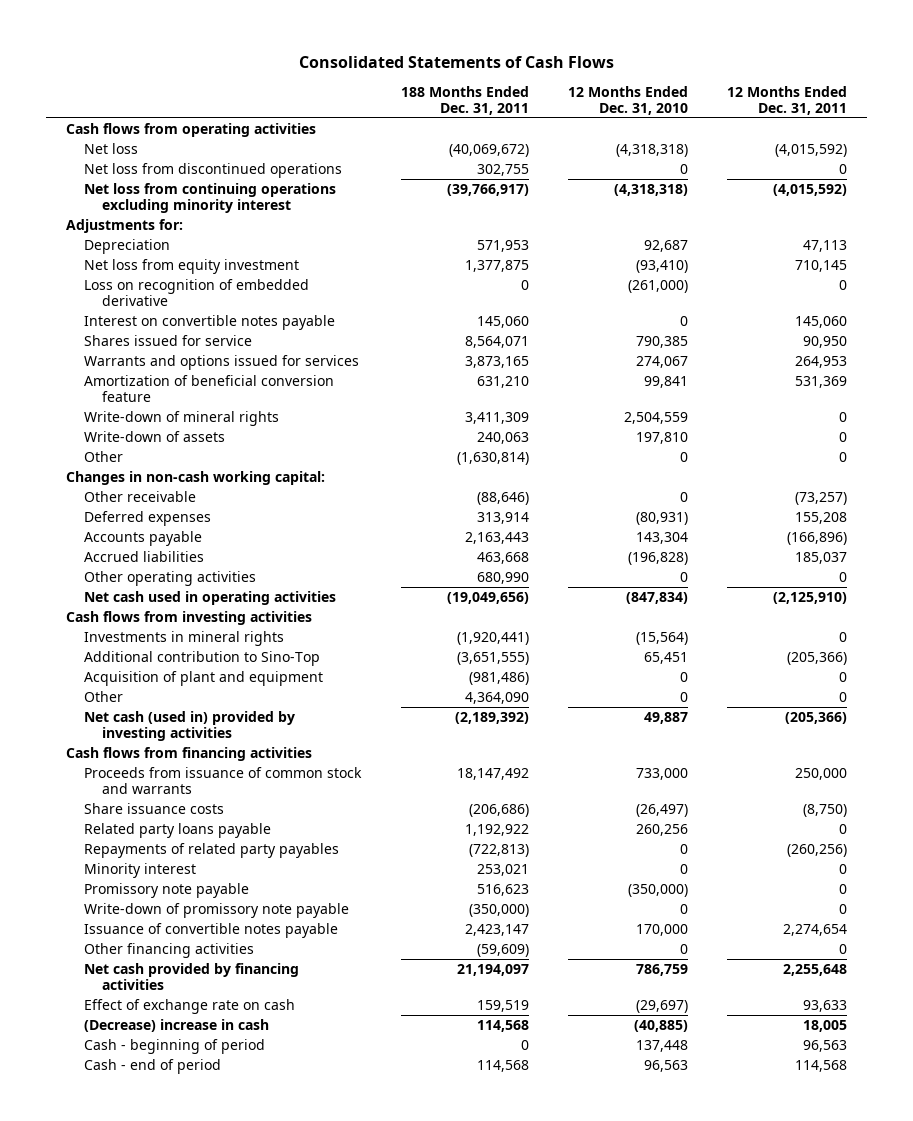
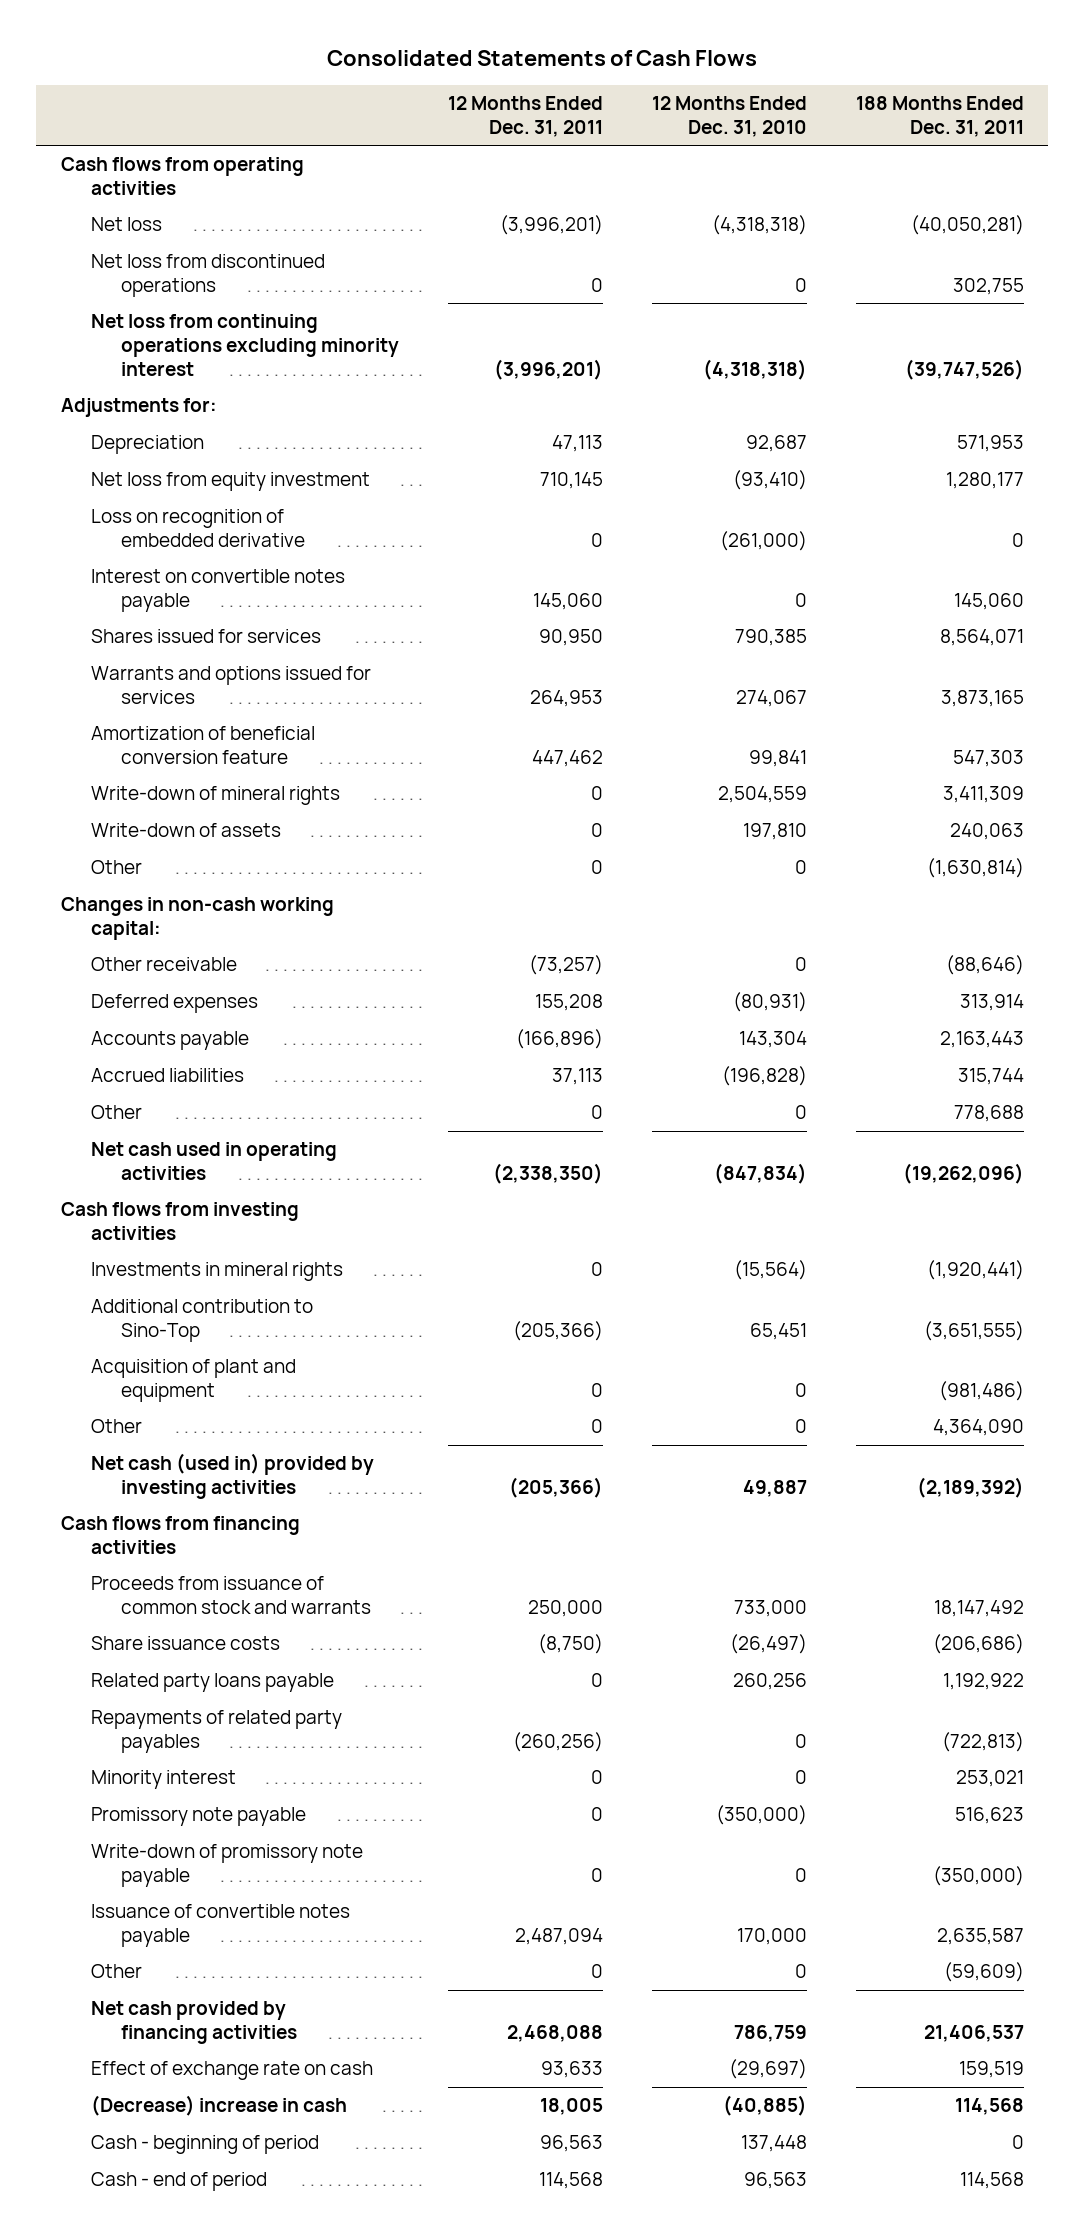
- | 188 Months Ended Dec. 31, 2011 | 12 Months Ended Dec. 31, 2010 | 12 Months Ended Dec. 31, 2011
+ | 12 Months Ended Dec. 31, 2011 | 12 Months Ended Dec. 31, 2010 | 188 Months Ended Dec. 31, 2011
- Net loss | (40,069,672) | (4,318,318) | (4,015,592)
+ Net loss | (3,996,201) | (4,318,318) | (40,050,281)
- Net loss from continuing operations excluding minority interest | (39,766,917) | (4,318,318) | (4,015,592)
+ Net loss from continuing operations excluding minority interest | (3,996,201) | (4,318,318) | (39,747,526)
- Net loss from equity investment | 1,377,875 | (93,410) | 710,145
+ Net loss from equity investment | 710,145 | (93,410) | 1,280,177
- Shares issued for service | 8,564,071 | 790,385 | 90,950
+ Shares issued for services | 90,950 | 790,385 | 8,564,071
- Amortization of beneficial conversion feature | 631,210 | 99,841 | 531,369
+ Amortization of beneficial conversion feature | 447,462 | 99,841 | 547,303
- Accrued liabilities | 463,668 | (196,828) | 185,037
- Other operating activities | 680,990 | 0 | 0
- Net cash used in operating activities | (19,049,656) | (847,834) | (2,125,910)
+ Accrued liabilities | 37,113 | (196,828) | 315,744
+ Other | 0 | 0 | 778,688
+ Net cash used in operating activities | (2,338,350) | (847,834) | (19,262,096)
- Issuance of convertible notes payable | 2,423,147 | 170,000 | 2,274,654
- Other financing activities | (59,609) | 0 | 0
- Net cash provided by financing activities | 21,194,097 | 786,759 | 2,255,648
+ Issuance of convertible notes payable | 2,487,094 | 170,000 | 2,635,587
+ Other | 0 | 0 | (59,609)
+ Net cash provided by financing activities | 2,468,088 | 786,759 | 21,406,537

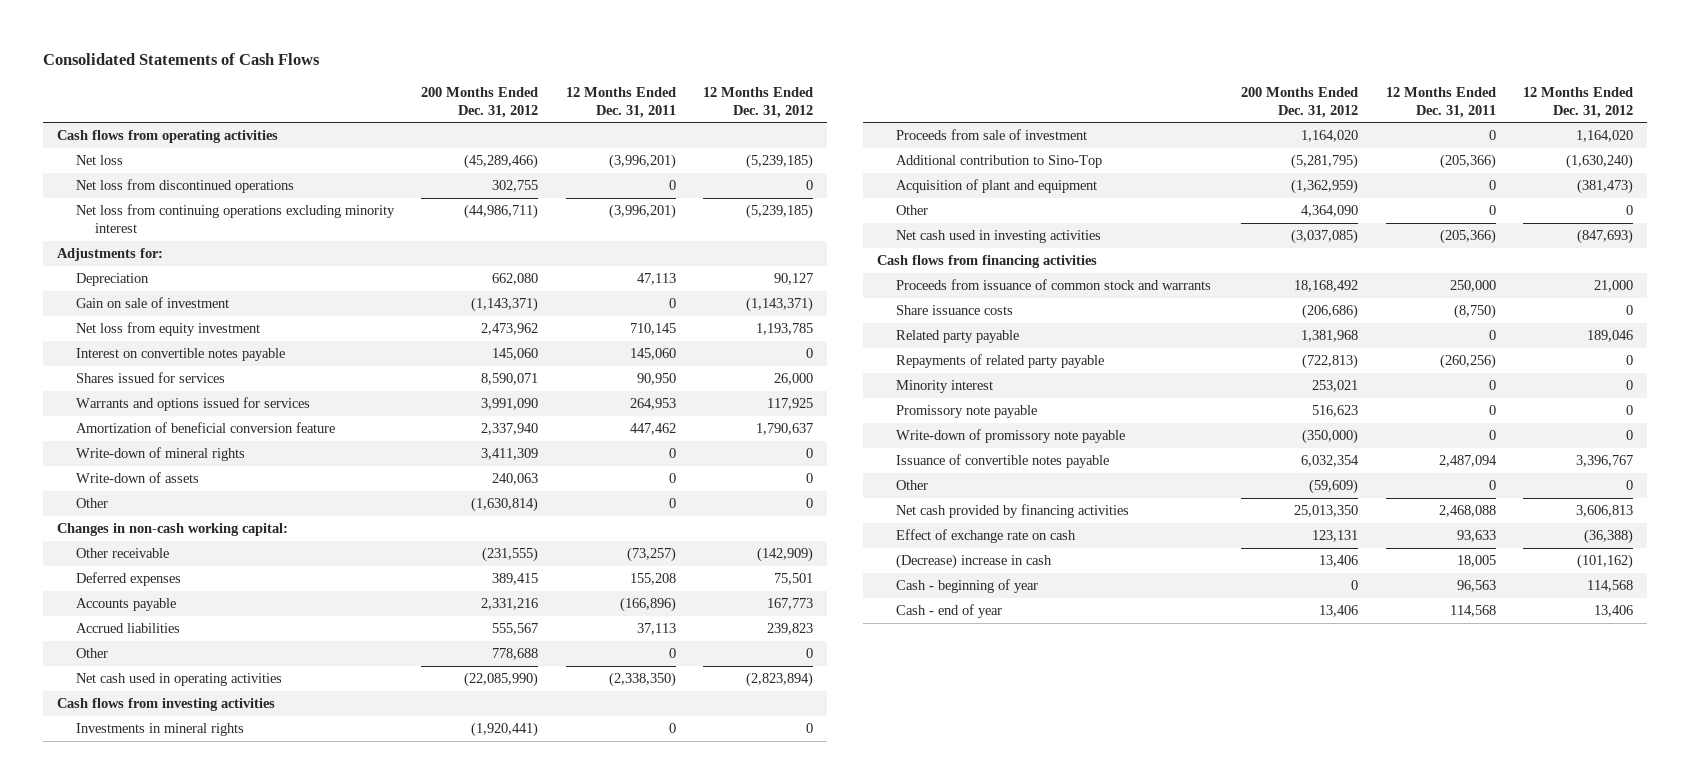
- | 12 Months Ended Dec. 31, 2011 | 12 Months Ended Dec. 31, 2010 | 188 Months Ended Dec. 31, 2011
+ | 200 Months Ended Dec. 31, 2012 | 12 Months Ended Dec. 31, 2011 | 12 Months Ended Dec. 31, 2012
+ Gain on sale of investment | (1,143,371) | 0 | (1,143,371)
- Loss on recognition of embedded derivative | 0 | (261,000) | 0
+ Proceeds from sale of investment | 1,164,020 | 0 | 1,164,020
- Net cash (used in) provided by investing activities | (205,366) | 49,887 | (2,189,392)
+ Net cash used in investing activities | (3,037,085) | (205,366) | (847,693)
- Related party loans payable | 0 | 260,256 | 1,192,922
- Repayments of related party payables | (260,256) | 0 | (722,813)
+ Related party payable | 1,381,968 | 0 | 189,046
+ Repayments of related party payable | (722,813) | (260,256) | 0
- Cash - beginning of period | 96,563 | 137,448 | 0
- Cash - end of period | 114,568 | 96,563 | 114,568
+ Cash - beginning of year | 0 | 96,563 | 114,568
+ Cash - end of year | 13,406 | 114,568 | 13,406

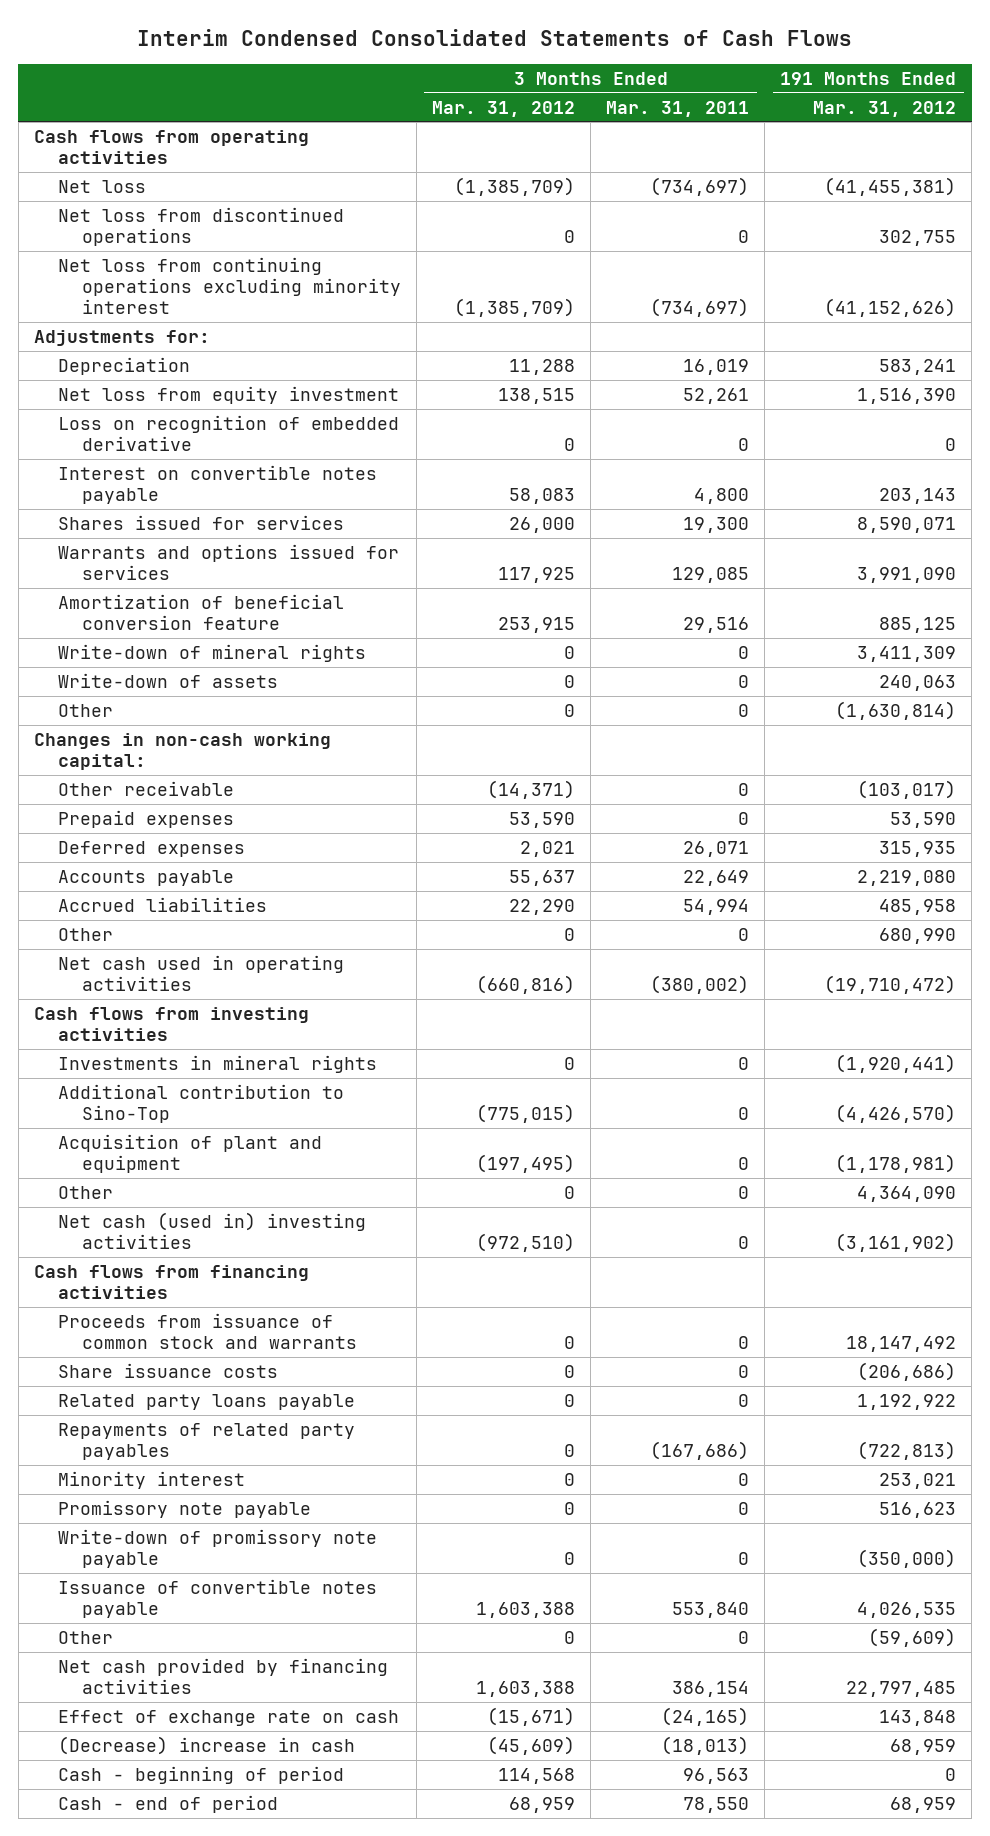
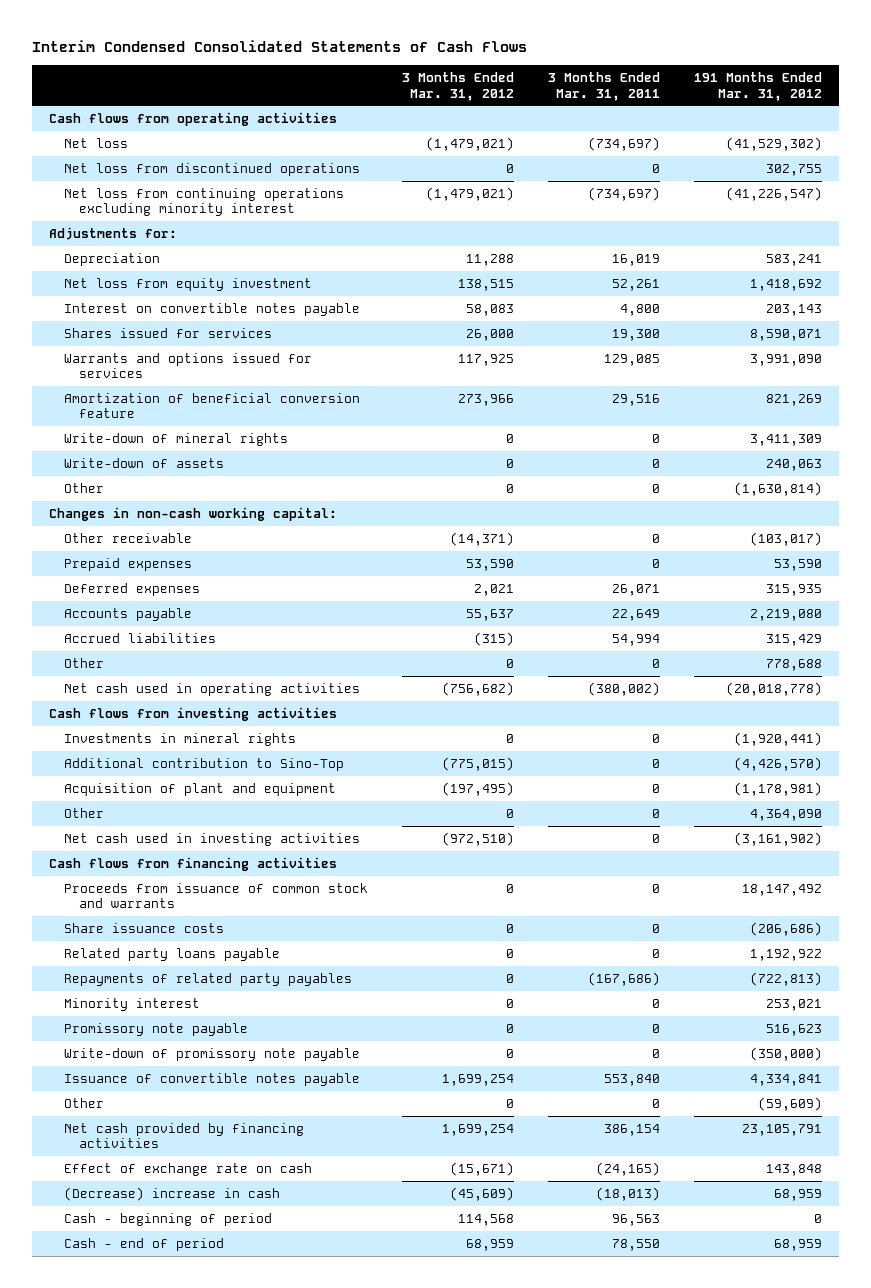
- Net loss | (1,385,709) | (734,697) | (41,455,381)
+ Net loss | (1,479,021) | (734,697) | (41,529,302)
- Net loss from continuing operations excluding minority interest | (1,385,709) | (734,697) | (41,152,626)
+ Net loss from continuing operations excluding minority interest | (1,479,021) | (734,697) | (41,226,547)
- Net loss from equity investment | 138,515 | 52,261 | 1,516,390
- Loss on recognition of embedded derivative | 0 | 0 | 0
+ Net loss from equity investment | 138,515 | 52,261 | 1,418,692
- Amortization of beneficial conversion feature | 253,915 | 29,516 | 885,125
+ Amortization of beneficial conversion feature | 273,966 | 29,516 | 821,269
- Accrued liabilities | 22,290 | 54,994 | 485,958
- Other | 0 | 0 | 680,990
- Net cash used in operating activities | (660,816) | (380,002) | (19,710,472)
+ Accrued liabilities | (315) | 54,994 | 315,429
+ Other | 0 | 0 | 778,688
+ Net cash used in operating activities | (756,682) | (380,002) | (20,018,778)
- Net cash (used in) investing activities | (972,510) | 0 | (3,161,902)
+ Net cash used in investing activities | (972,510) | 0 | (3,161,902)
- Issuance of convertible notes payable | 1,603,388 | 553,840 | 4,026,535
+ Issuance of convertible notes payable | 1,699,254 | 553,840 | 4,334,841
- Net cash provided by financing activities | 1,603,388 | 386,154 | 22,797,485
+ Net cash provided by financing activities | 1,699,254 | 386,154 | 23,105,791

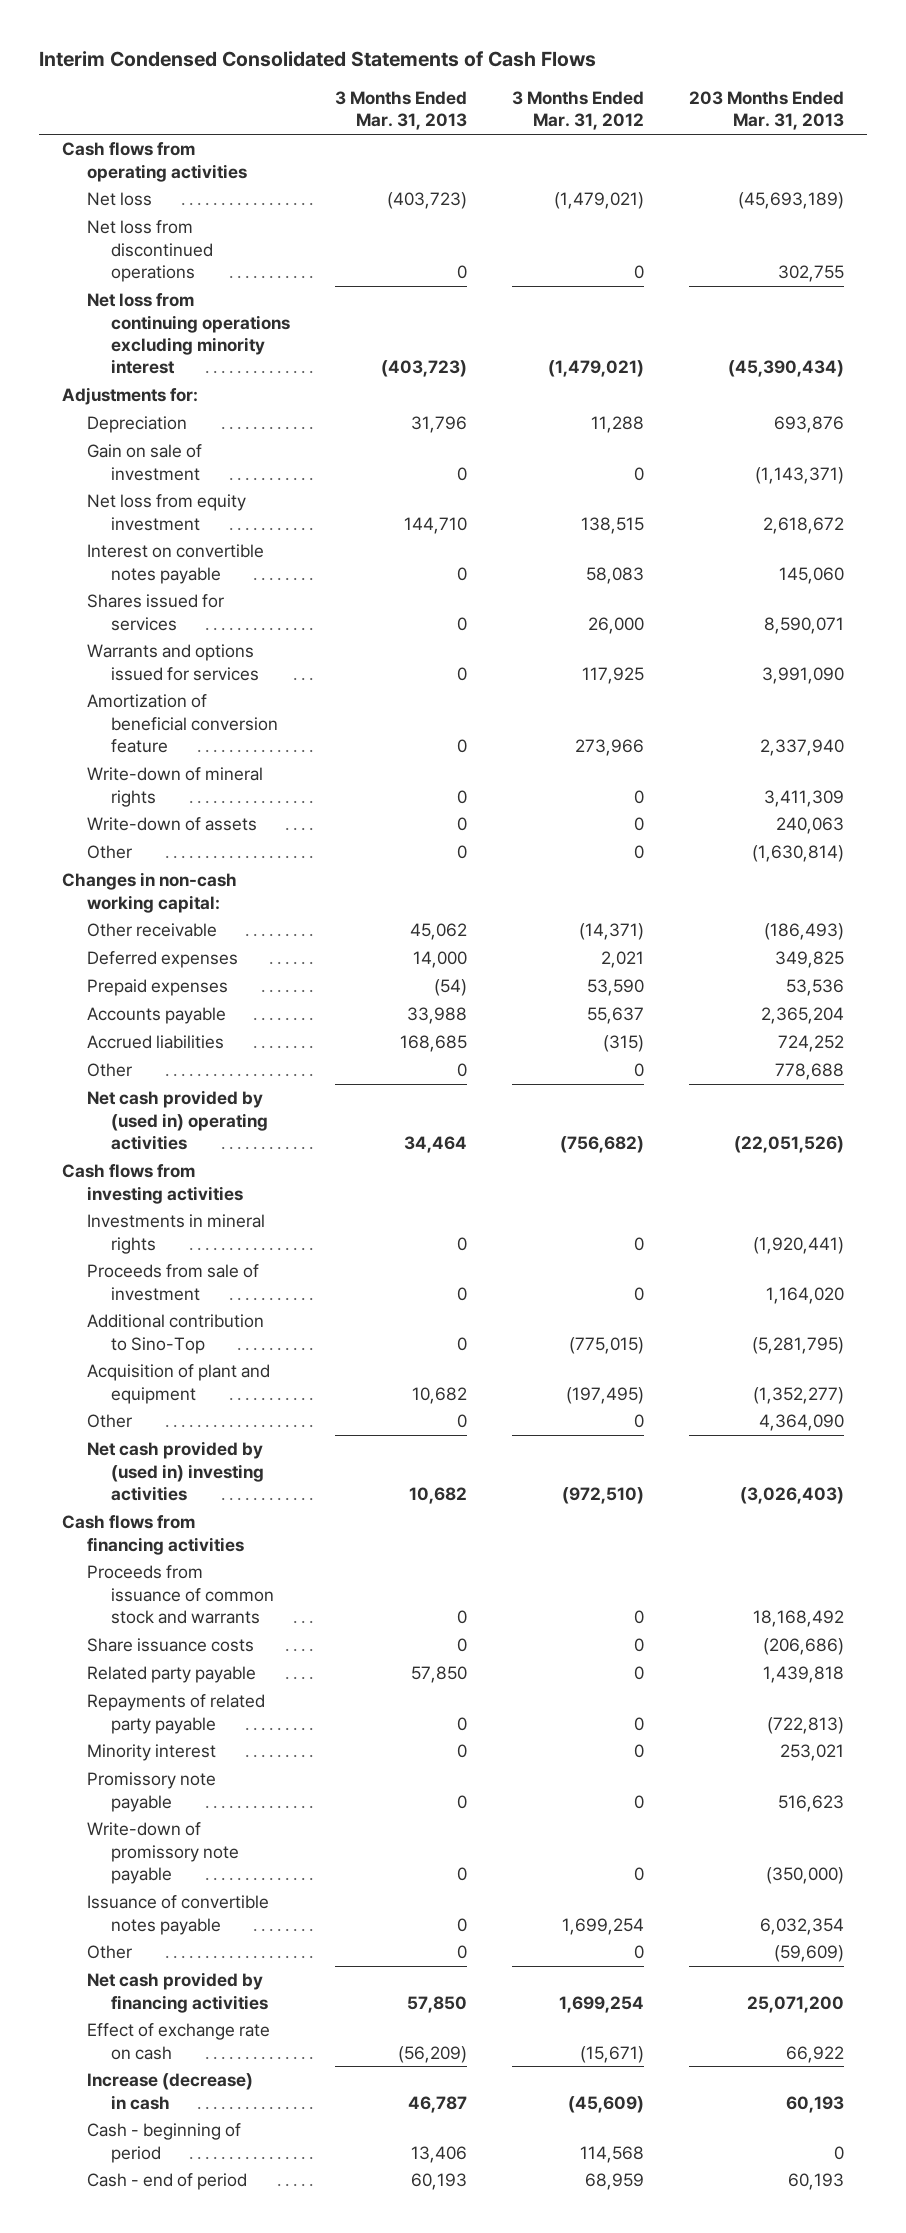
- | 3 Months Ended Mar. 31, 2012 | 3 Months Ended Mar. 31, 2011 | 191 Months Ended Mar. 31, 2012
+ | 3 Months Ended Mar. 31, 2013 | 3 Months Ended Mar. 31, 2012 | 203 Months Ended Mar. 31, 2013
+ Gain on sale of investment | 0 | 0 | (1,143,371)
moved down: Prepaid expenses | (54) | 53,590 | 53,536
- Net cash used in operating activities | (756,682) | (380,002) | (20,018,778)
+ Net cash provided by (used in) operating activities | 34,464 | (756,682) | (22,051,526)
+ Proceeds from sale of investment | 0 | 0 | 1,164,020
- Net cash used in investing activities | (972,510) | 0 | (3,161,902)
+ Net cash provided by (used in) investing activities | 10,682 | (972,510) | (3,026,403)
- Related party loans payable | 0 | 0 | 1,192,922
- Repayments of related party payables | 0 | (167,686) | (722,813)
+ Related party payable | 57,850 | 0 | 1,439,818
+ Repayments of related party payable | 0 | 0 | (722,813)
- (Decrease) increase in cash | (45,609) | (18,013) | 68,959
+ Increase (decrease) in cash | 46,787 | (45,609) | 60,193

